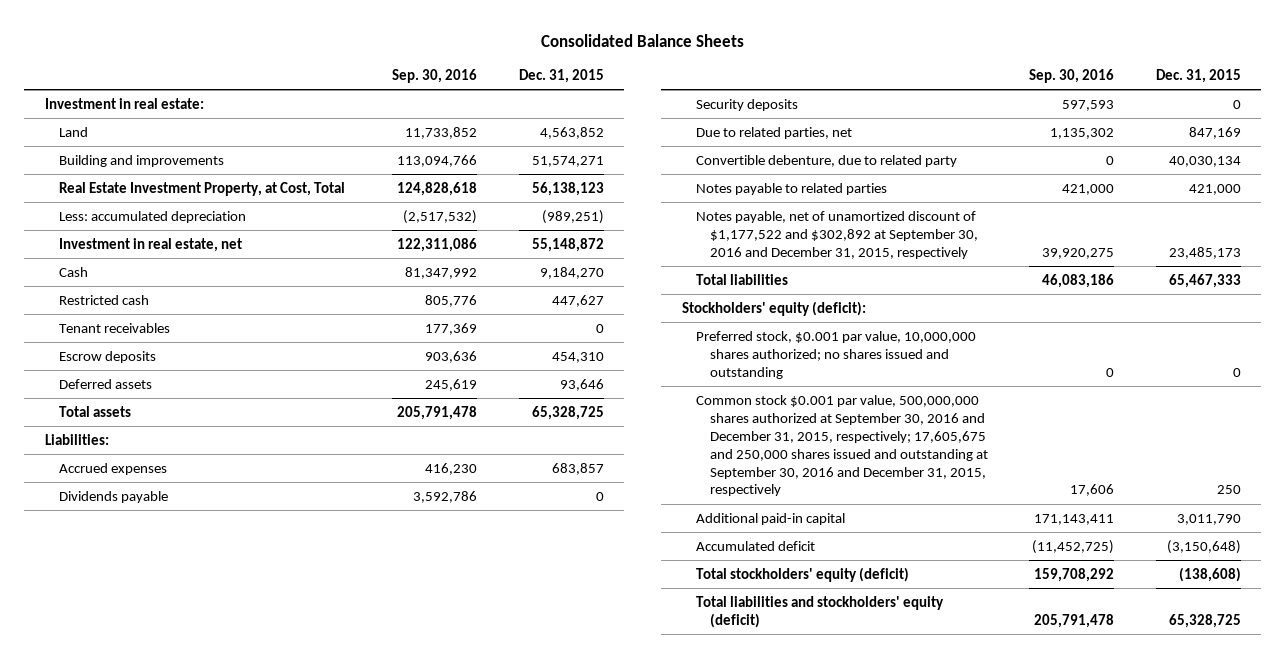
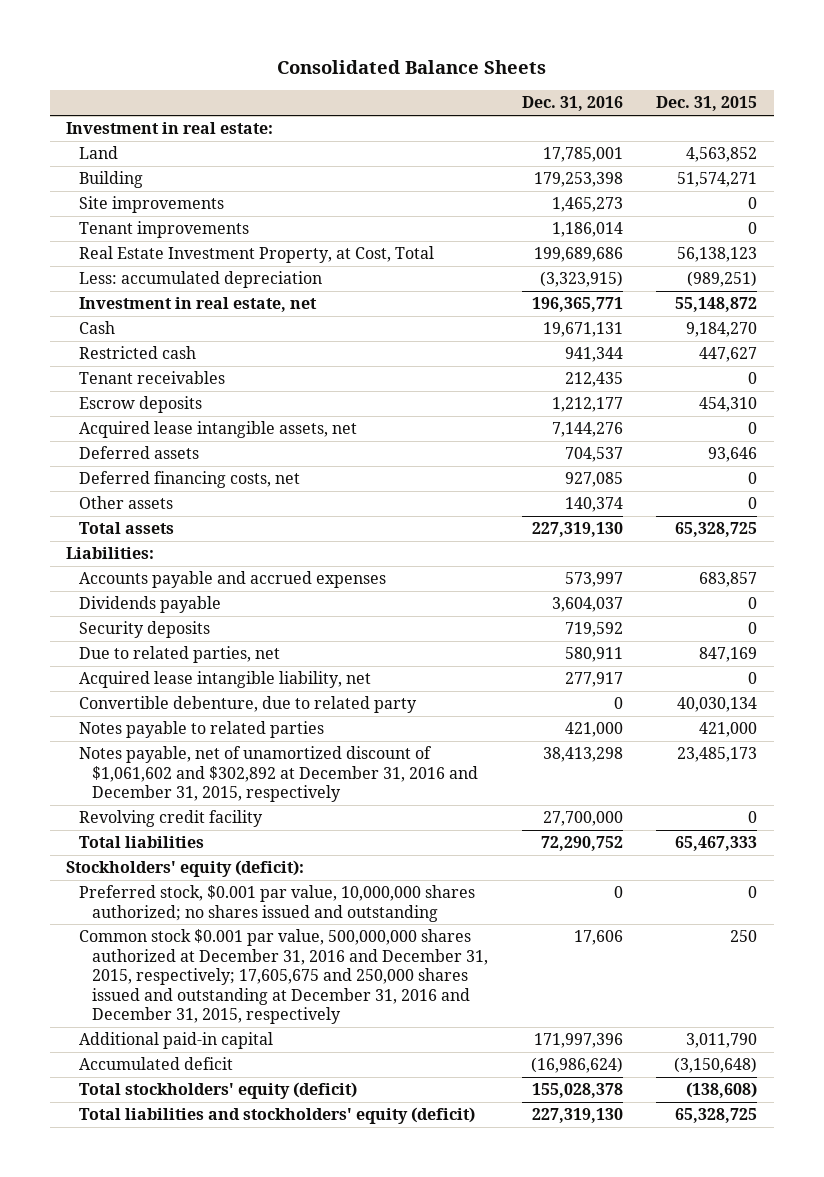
- | Sep. 30, 2016 | Dec. 31, 2015
+ | Dec. 31, 2016 | Dec. 31, 2015
- Building and improvements | 113,094,766 | 51,574,271
+ Building | 179,253,398 | 51,574,271
+ Site improvements | 1,465,273 | 0
+ Tenant improvements | 1,186,014 | 0
+ Acquired lease intangible assets, net | 7,144,276 | 0
+ Deferred financing costs, net | 927,085 | 0
+ Other assets | 140,374 | 0
- Accrued expenses | 416,230 | 683,857
+ Accounts payable and accrued expenses | 573,997 | 683,857
+ Acquired lease intangible liability, net | 277,917 | 0
- Notes payable, net of unamortized discount of $1,177,522 and $302,892 at September 30, 2016 and December 31, 2015, respectively | 39,920,275 | 23,485,173
+ Notes payable, net of unamortized discount of $1,061,602 and $302,892 at December 31, 2016 and December 31, 2015, respectively | 38,413,298 | 23,485,173
+ Revolving credit facility | 27,700,000 | 0
- Common stock $0.001 par value, 500,000,000 shares authorized at September 30, 2016 and December 31, 2015, respectively; 17,605,675 and 250,000 shares issued and outstanding at September 30, 2016 and December 31, 2015, respectively | 17,606 | 250
+ Common stock $0.001 par value, 500,000,000 shares authorized at December 31, 2016 and December 31, 2015, respectively; 17,605,675 and 250,000 shares issued and outstanding at December 31, 2016 and December 31, 2015, respectively | 17,606 | 250

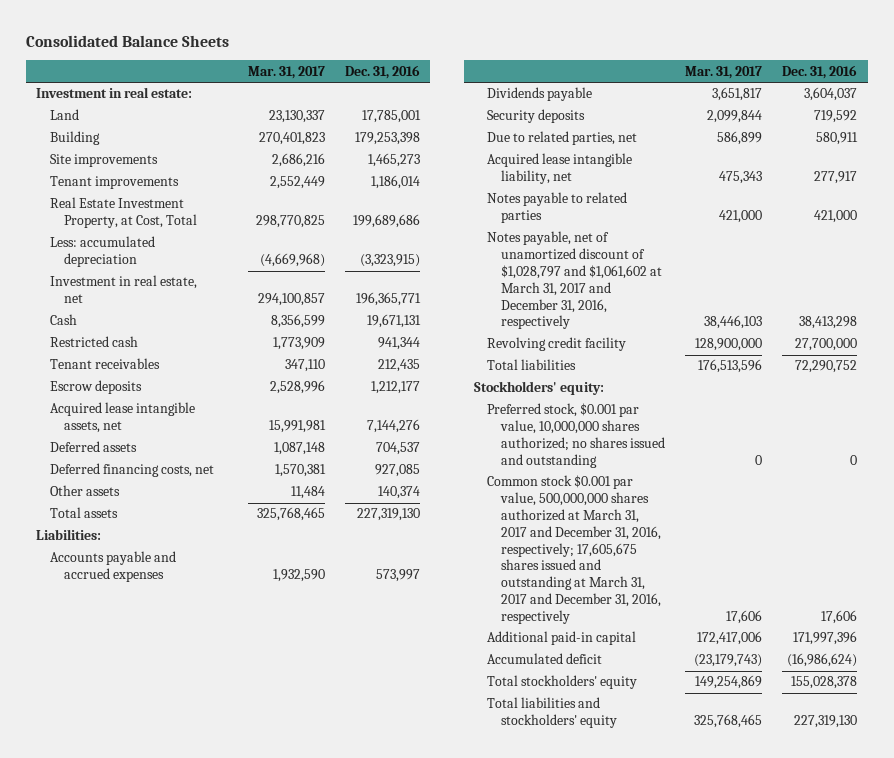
- | Dec. 31, 2016 | Dec. 31, 2015
+ | Mar. 31, 2017 | Dec. 31, 2016
- Convertible debenture, due to related party | 0 | 40,030,134
- Notes payable, net of unamortized discount of $1,061,602 and $302,892 at December 31, 2016 and December 31, 2015, respectively | 38,413,298 | 23,485,173
+ Notes payable, net of unamortized discount of $1,028,797 and $1,061,602 at March 31, 2017 and December 31, 2016, respectively | 38,446,103 | 38,413,298
- Stockholders' equity (deficit):
+ Stockholders' equity:
- Common stock $0.001 par value, 500,000,000 shares authorized at December 31, 2016 and December 31, 2015, respectively; 17,605,675 and 250,000 shares issued and outstanding at December 31, 2016 and December 31, 2015, respectively | 17,606 | 250
+ Common stock $0.001 par value, 500,000,000 shares authorized at March 31, 2017 and December 31, 2016, respectively; 17,605,675 shares issued and outstanding at March 31, 2017 and December 31, 2016, respectively | 17,606 | 17,606
- Total stockholders' equity (deficit) | 155,028,378 | (138,608)
- Total liabilities and stockholders' equity (deficit) | 227,319,130 | 65,328,725
+ Total stockholders' equity | 149,254,869 | 155,028,378
+ Total liabilities and stockholders' equity | 325,768,465 | 227,319,130

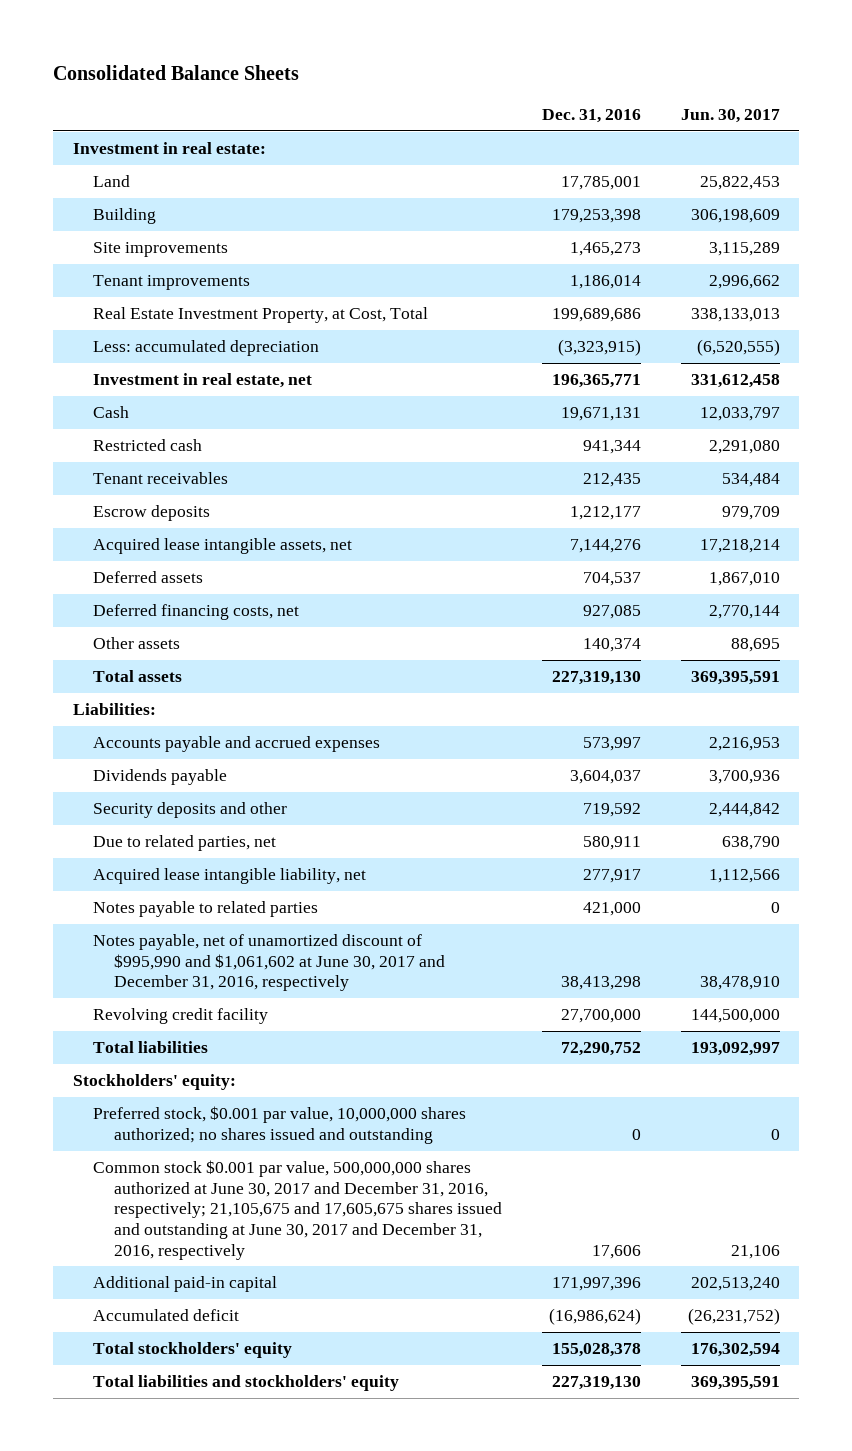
- | Mar. 31, 2017 | Dec. 31, 2016
+ | Dec. 31, 2016 | Jun. 30, 2017
- Security deposits | 2,099,844 | 719,592
+ Security deposits and other | 719,592 | 2,444,842
- Notes payable, net of unamortized discount of $1,028,797 and $1,061,602 at March 31, 2017 and December 31, 2016, respectively | 38,446,103 | 38,413,298
+ Notes payable, net of unamortized discount of $995,990 and $1,061,602 at June 30, 2017 and December 31, 2016, respectively | 38,413,298 | 38,478,910
- Common stock $0.001 par value, 500,000,000 shares authorized at March 31, 2017 and December 31, 2016, respectively; 17,605,675 shares issued and outstanding at March 31, 2017 and December 31, 2016, respectively | 17,606 | 17,606
+ Common stock $0.001 par value, 500,000,000 shares authorized at June 30, 2017 and December 31, 2016, respectively; 21,105,675 and 17,605,675 shares issued and outstanding at June 30, 2017 and December 31, 2016, respectively | 17,606 | 21,106

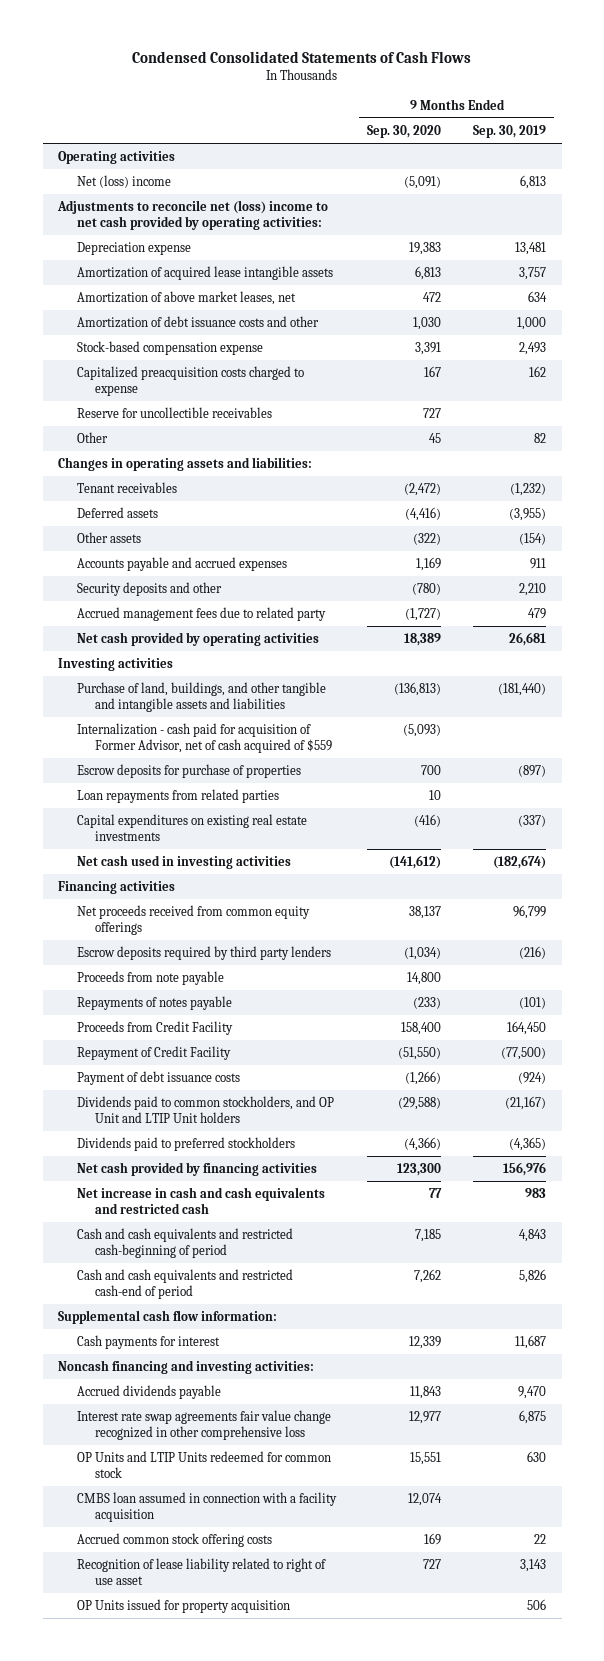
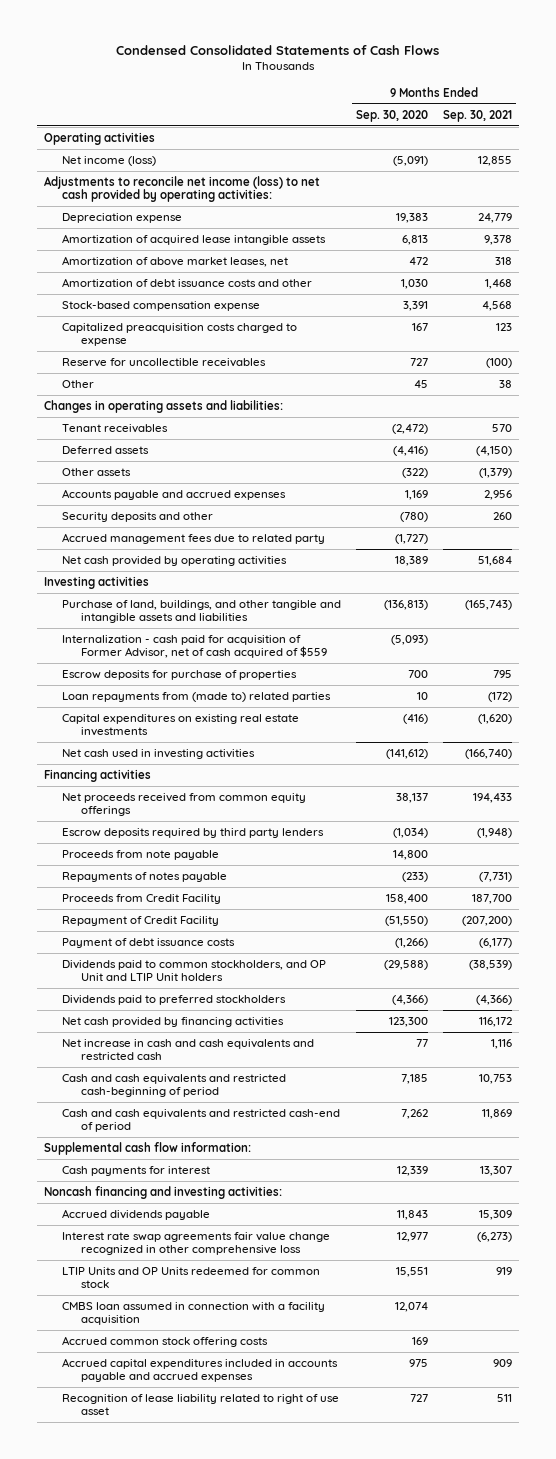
- | 9 Months Ended Sep. 30, 2020 | 9 Months Ended Sep. 30, 2019
+ | 9 Months Ended Sep. 30, 2020 | 9 Months Ended Sep. 30, 2021
- Net (loss) income | (5,091) | 6,813
- Adjustments to reconcile net (loss) income to net cash provided by operating activities:
+ Net income (loss) | (5,091) | 12,855
+ Adjustments to reconcile net income (loss) to net cash provided by operating activities:
- Loan repayments from related parties | 10 |
+ Loan repayments from (made to) related parties | 10 | (172)
- OP Units and LTIP Units redeemed for common stock | 15,551 | 630
+ LTIP Units and OP Units redeemed for common stock | 15,551 | 919
+ Accrued capital expenditures included in accounts payable and accrued expenses | 975 | 909
- OP Units issued for property acquisition | | 506

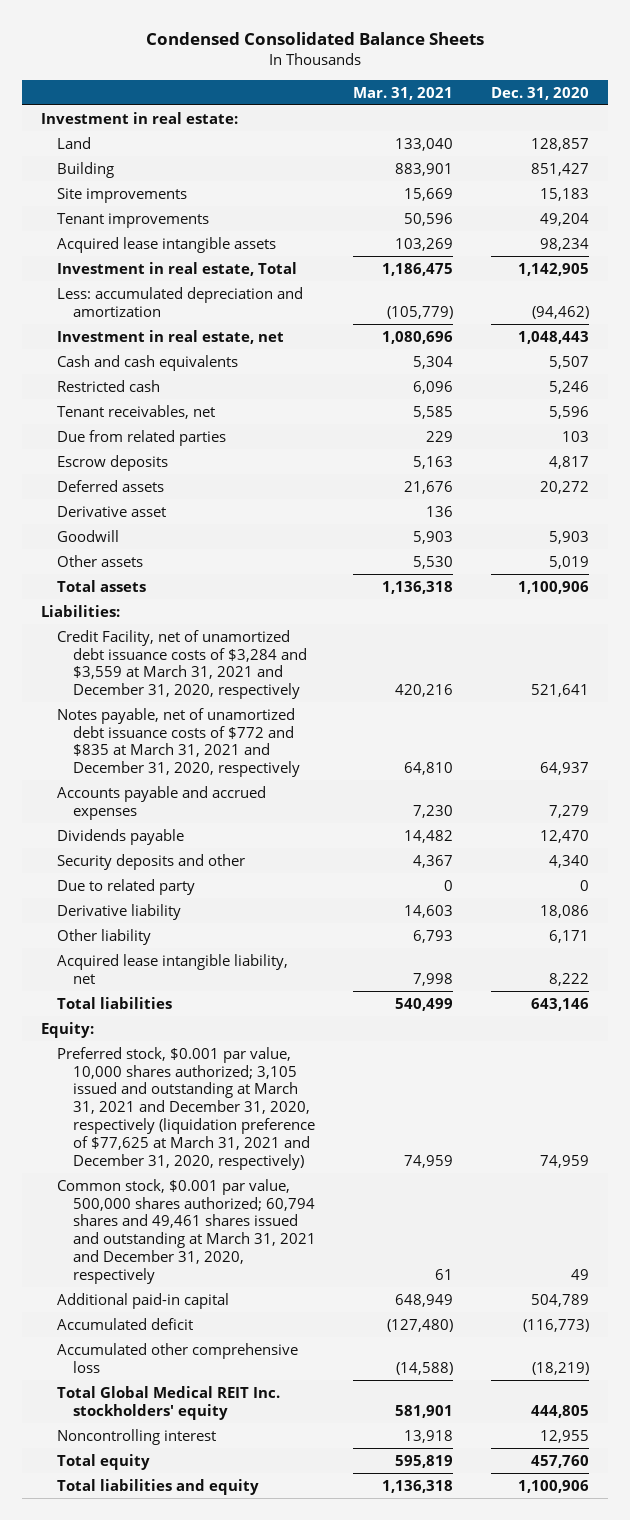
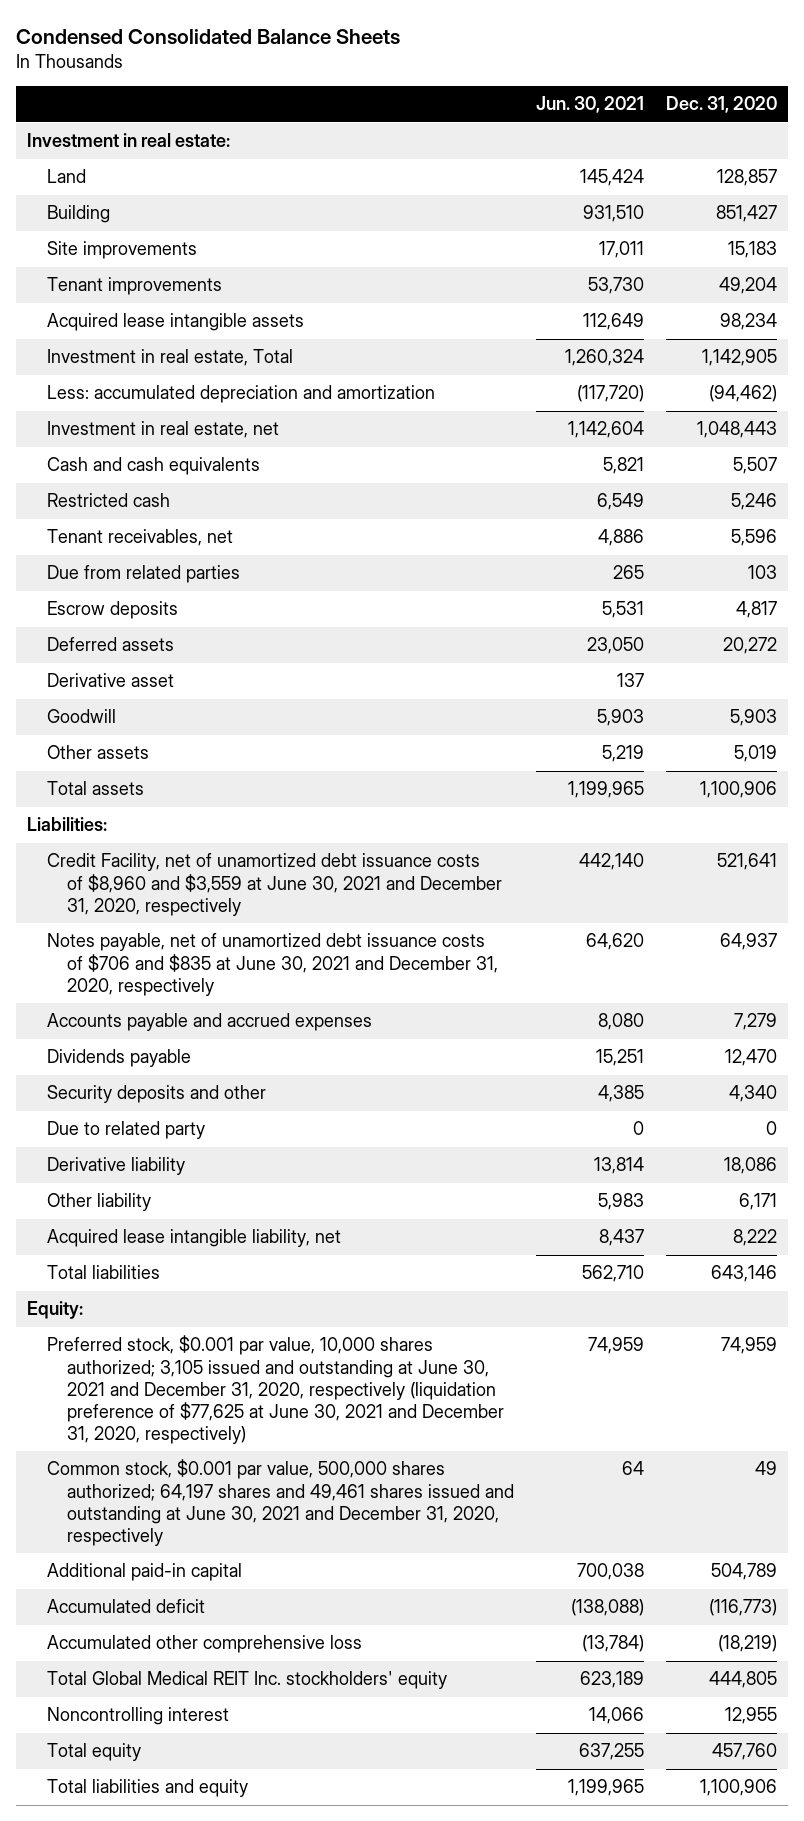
- | Mar. 31, 2021 | Dec. 31, 2020
+ | Jun. 30, 2021 | Dec. 31, 2020
- Credit Facility, net of unamortized debt issuance costs of $3,284 and $3,559 at March 31, 2021 and December 31, 2020, respectively | 420,216 | 521,641
- Notes payable, net of unamortized debt issuance costs of $772 and $835 at March 31, 2021 and December 31, 2020, respectively | 64,810 | 64,937
+ Credit Facility, net of unamortized debt issuance costs of $8,960 and $3,559 at June 30, 2021 and December 31, 2020, respectively | 442,140 | 521,641
+ Notes payable, net of unamortized debt issuance costs of $706 and $835 at June 30, 2021 and December 31, 2020, respectively | 64,620 | 64,937
- Preferred stock, $0.001 par value, 10,000 shares authorized; 3,105 issued and outstanding at March 31, 2021 and December 31, 2020, respectively (liquidation preference of $77,625 at March 31, 2021 and December 31, 2020, respectively) | 74,959 | 74,959
- Common stock, $0.001 par value, 500,000 shares authorized; 60,794 shares and 49,461 shares issued and outstanding at March 31, 2021 and December 31, 2020, respectively | 61 | 49
+ Preferred stock, $0.001 par value, 10,000 shares authorized; 3,105 issued and outstanding at June 30, 2021 and December 31, 2020, respectively (liquidation preference of $77,625 at June 30, 2021 and December 31, 2020, respectively) | 74,959 | 74,959
+ Common stock, $0.001 par value, 500,000 shares authorized; 64,197 shares and 49,461 shares issued and outstanding at June 30, 2021 and December 31, 2020, respectively | 64 | 49

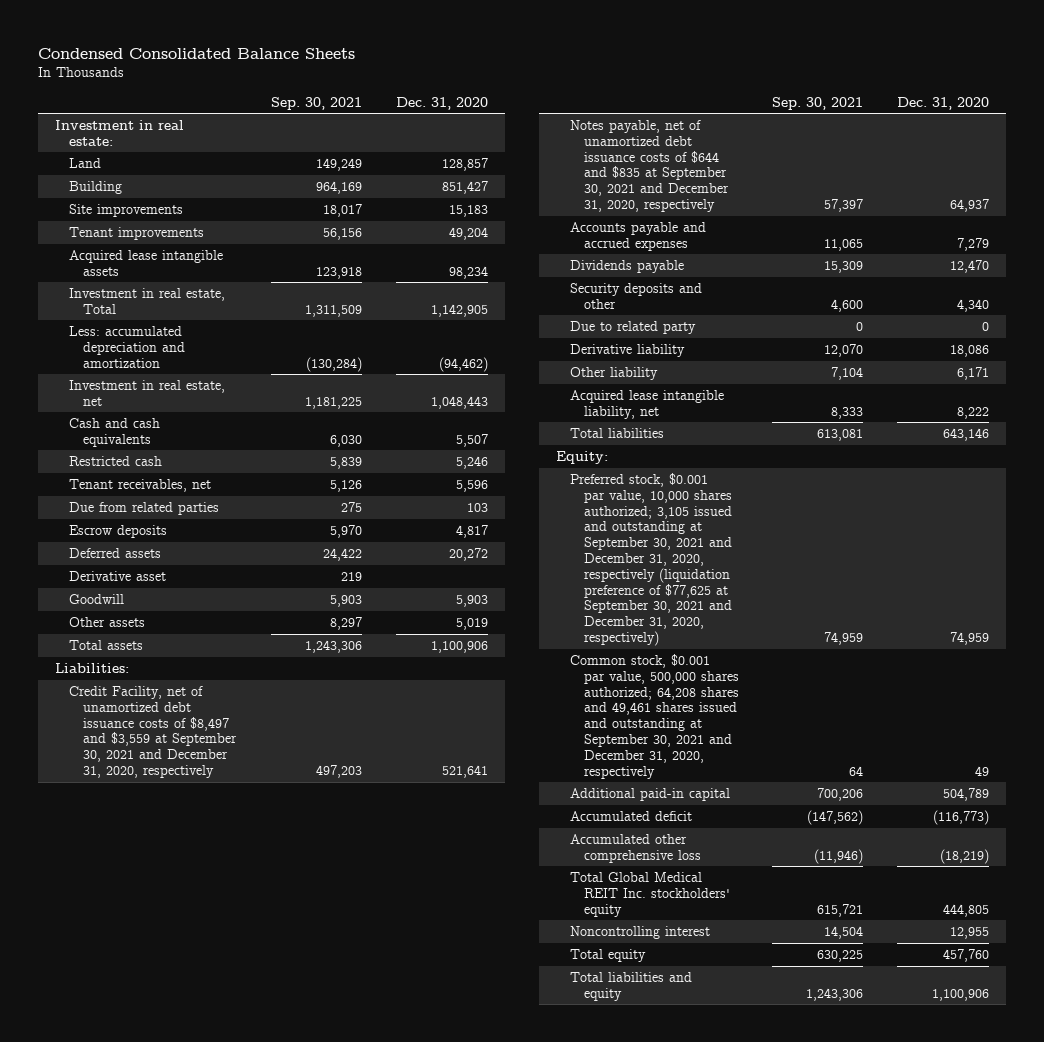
- | Jun. 30, 2021 | Dec. 31, 2020
+ | Sep. 30, 2021 | Dec. 31, 2020
- Credit Facility, net of unamortized debt issuance costs of $8,960 and $3,559 at June 30, 2021 and December 31, 2020, respectively | 442,140 | 521,641
- Notes payable, net of unamortized debt issuance costs of $706 and $835 at June 30, 2021 and December 31, 2020, respectively | 64,620 | 64,937
+ Credit Facility, net of unamortized debt issuance costs of $8,497 and $3,559 at September 30, 2021 and December 31, 2020, respectively | 497,203 | 521,641
+ Notes payable, net of unamortized debt issuance costs of $644 and $835 at September 30, 2021 and December 31, 2020, respectively | 57,397 | 64,937
- Preferred stock, $0.001 par value, 10,000 shares authorized; 3,105 issued and outstanding at June 30, 2021 and December 31, 2020, respectively (liquidation preference of $77,625 at June 30, 2021 and December 31, 2020, respectively) | 74,959 | 74,959
- Common stock, $0.001 par value, 500,000 shares authorized; 64,197 shares and 49,461 shares issued and outstanding at June 30, 2021 and December 31, 2020, respectively | 64 | 49
+ Preferred stock, $0.001 par value, 10,000 shares authorized; 3,105 issued and outstanding at September 30, 2021 and December 31, 2020, respectively (liquidation preference of $77,625 at September 30, 2021 and December 31, 2020, respectively) | 74,959 | 74,959
+ Common stock, $0.001 par value, 500,000 shares authorized; 64,208 shares and 49,461 shares issued and outstanding at September 30, 2021 and December 31, 2020, respectively | 64 | 49

